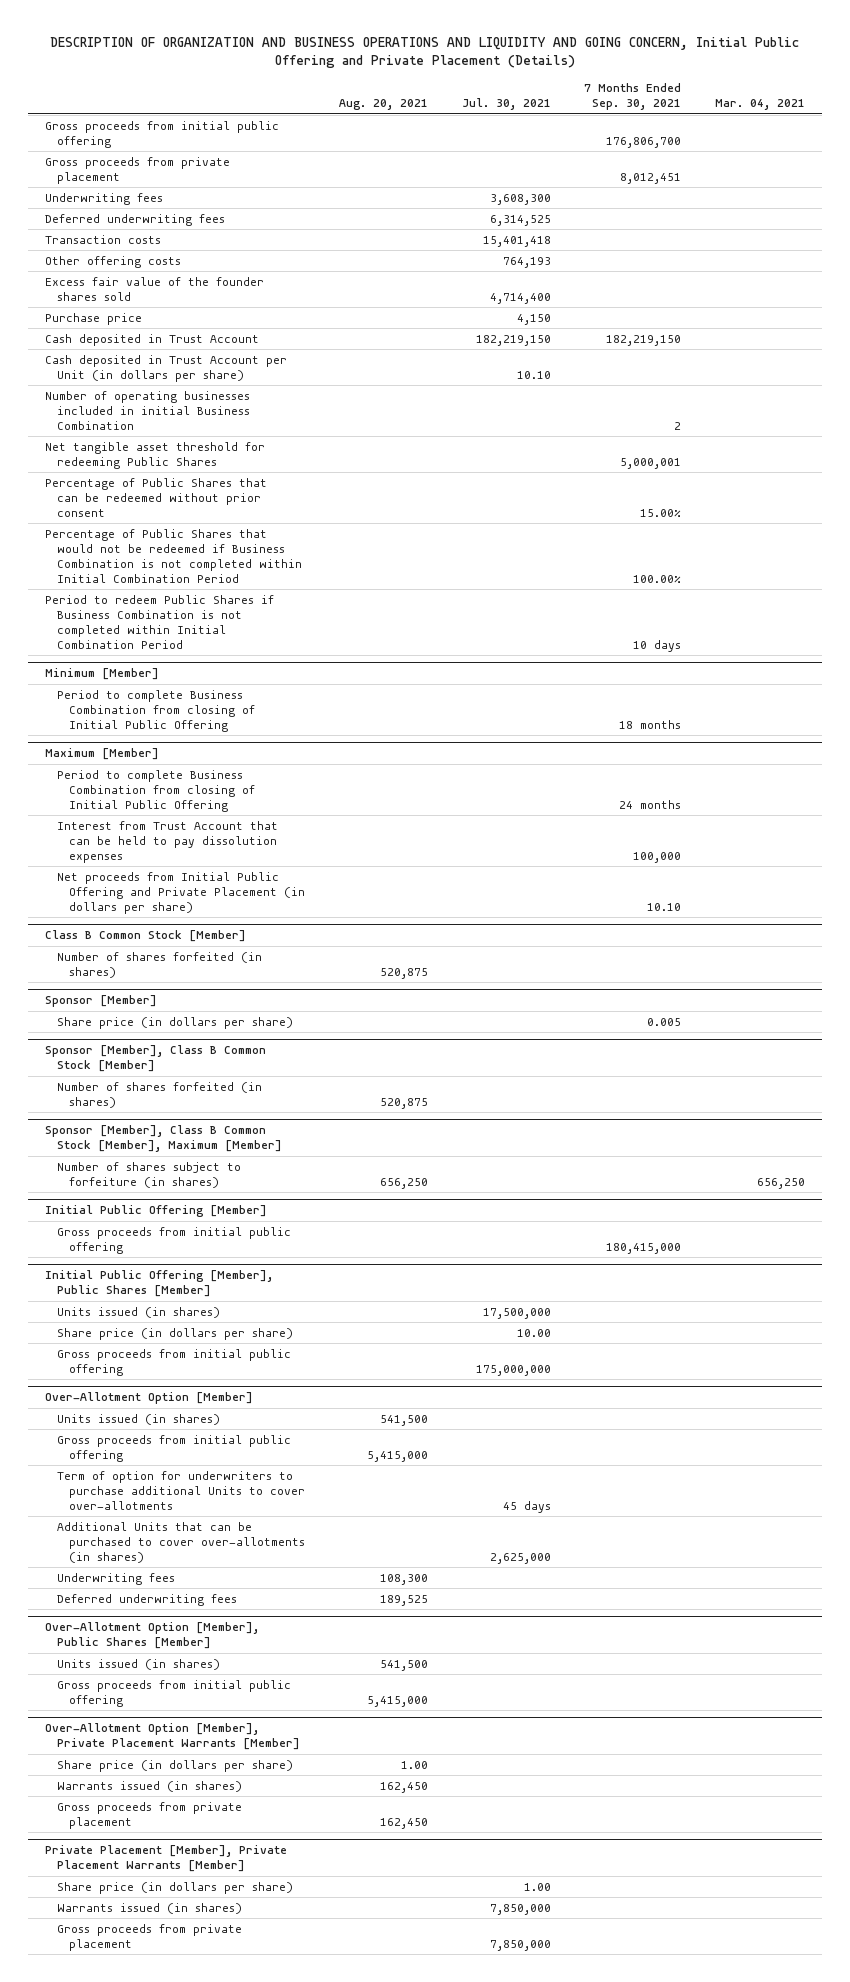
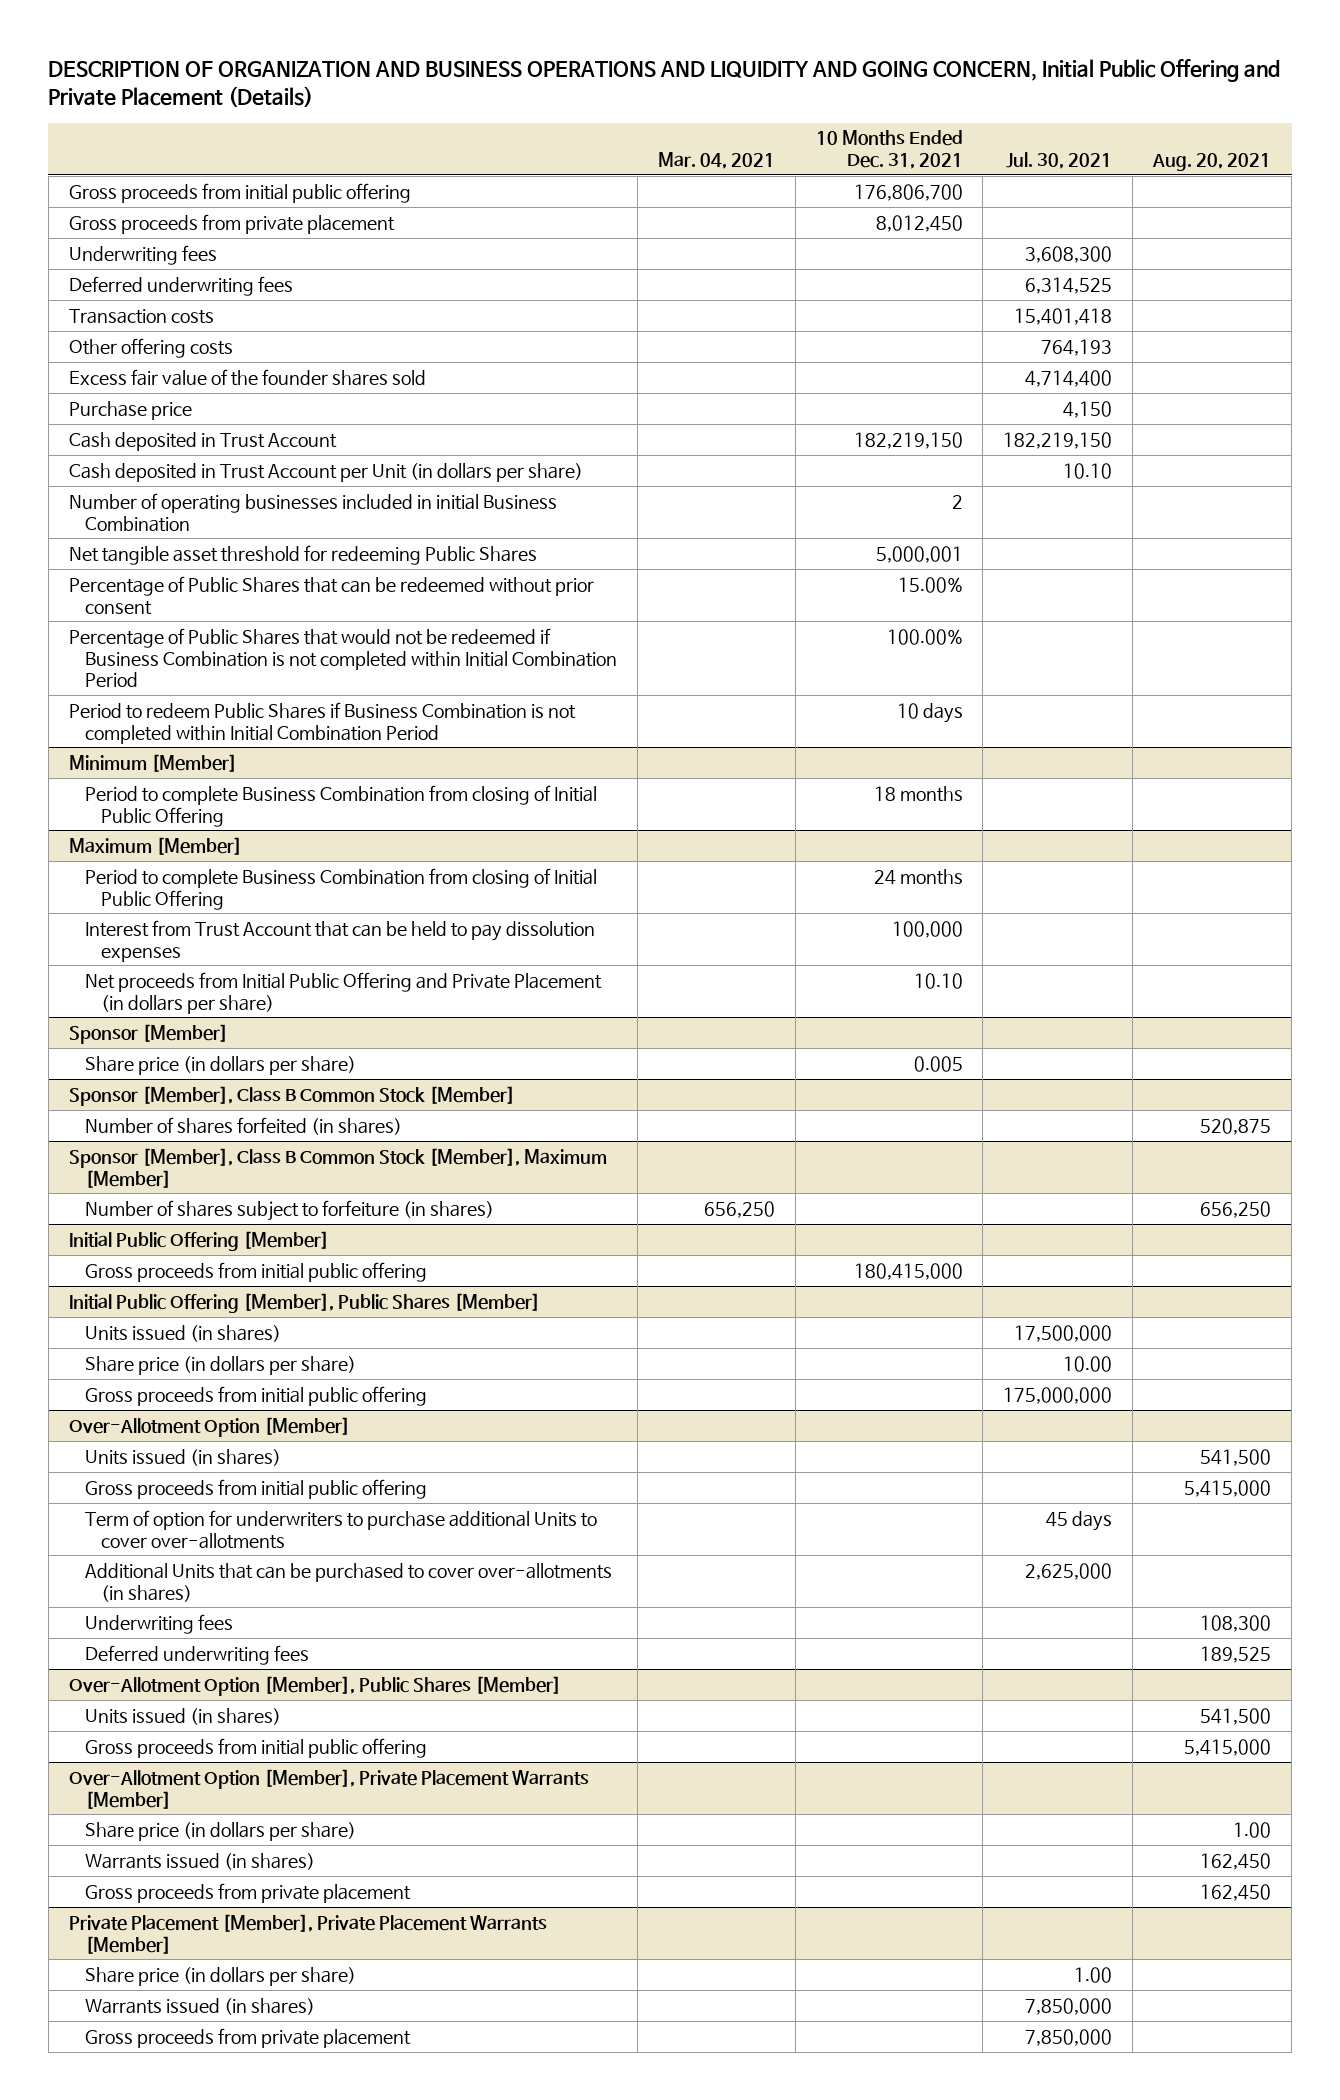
- | Aug. 20, 2021 | Jul. 30, 2021 | 7 Months Ended Sep. 30, 2021 | Mar. 04, 2021
+ | Mar. 04, 2021 | 10 Months Ended Dec. 31, 2021 | Jul. 30, 2021 | Aug. 20, 2021
- Class B Common Stock [Member]
- Number of shares forfeited (in shares) | 520,875 | | |

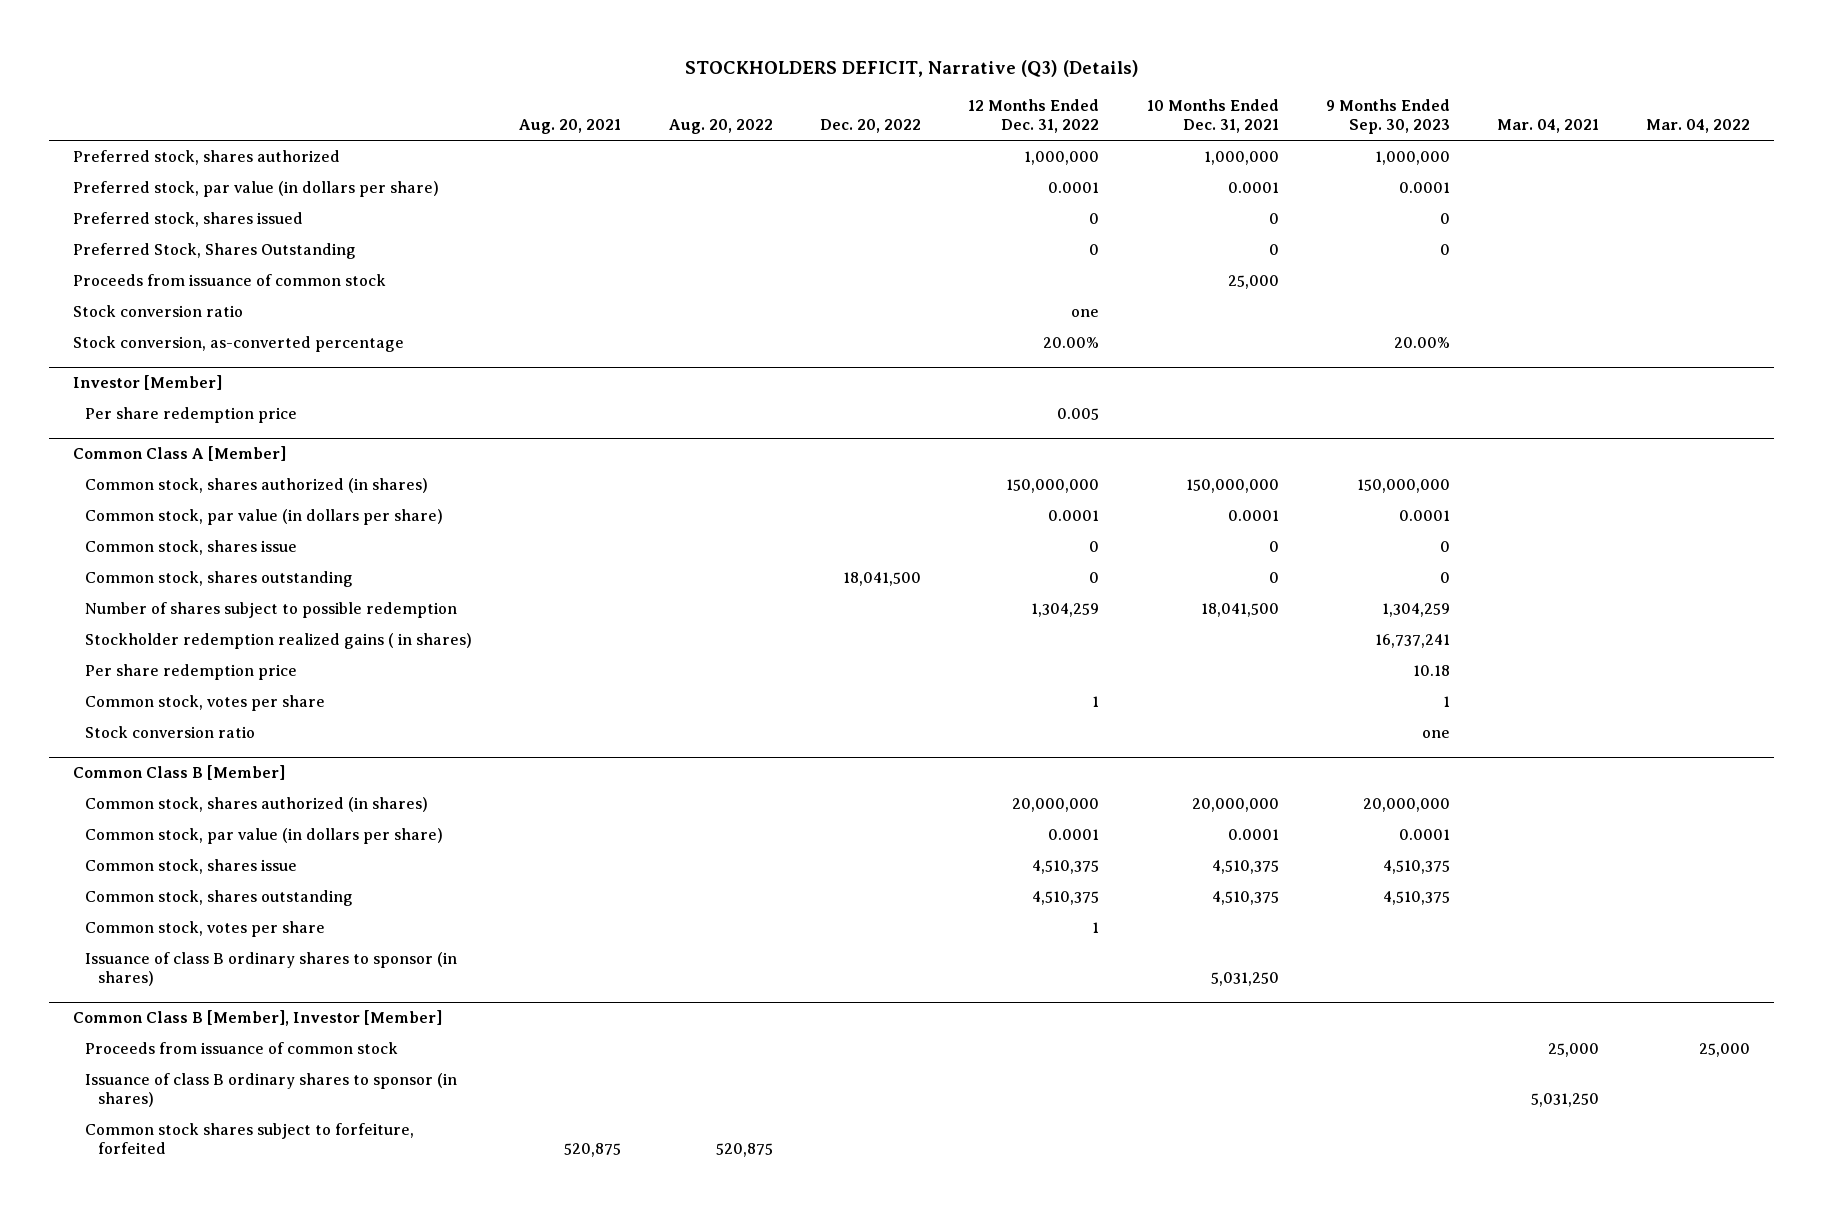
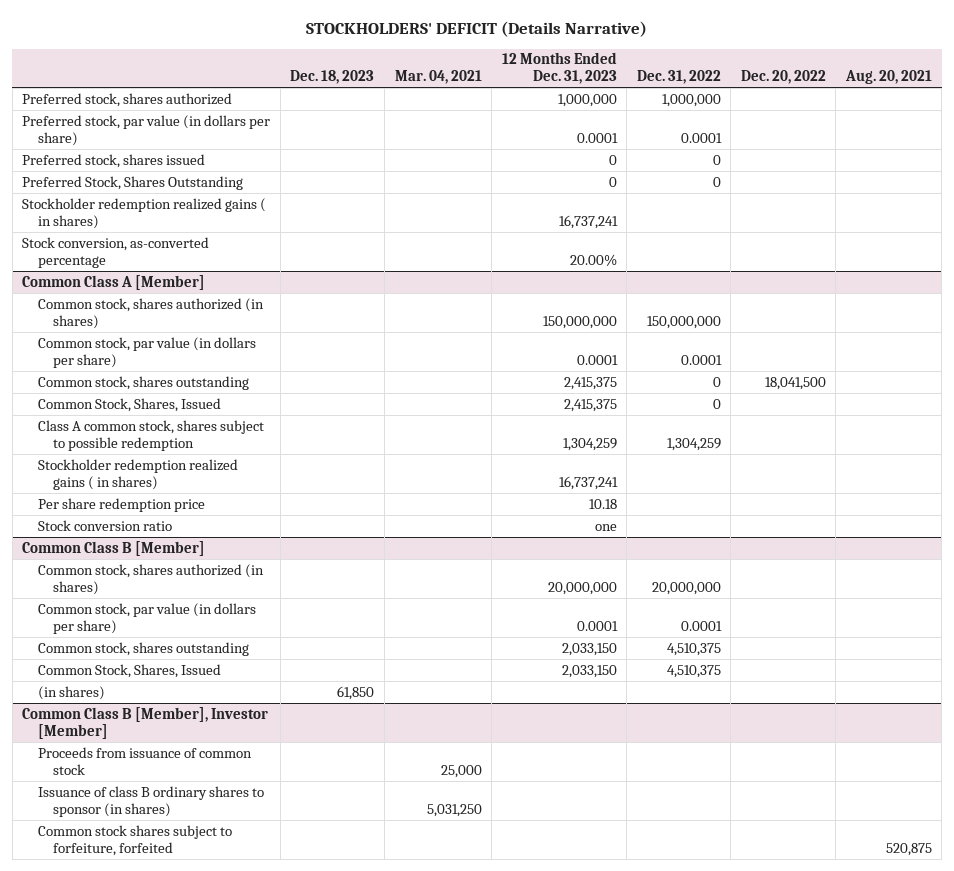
- STOCKHOLDERS DEFICIT, Narrative (Q3) (Details)
+ STOCKHOLDERS' DEFICIT (Details Narrative)
- | Aug. 20, 2021 | Aug. 20, 2022 | Dec. 20, 2022 | 12 Months Ended Dec. 31, 2022 | 10 Months Ended Dec. 31, 2021 | 9 Months Ended Sep. 30, 2023 | Mar. 04, 2021 | Mar. 04, 2022
+ | Dec. 18, 2023 | Mar. 04, 2021 | 12 Months Ended Dec. 31, 2023 | Dec. 31, 2022 | Dec. 20, 2022 | Aug. 20, 2021
- Proceeds from issuance of common stock | | | | | 25,000 | | |
- Stock conversion ratio | | | | one | | | |
+ Stockholder redemption realized gains ( in shares) | | | 16,737,241 | | |
- Investor [Member]
- Per share redemption price | | | | 0.005 | | | |
@ Common Class A [Member]
- Common stock, shares issue | | | | 0 | 0 | 0 | |
- Number of shares subject to possible redemption | | | | 1,304,259 | 18,041,500 | 1,304,259 | |
+ Common Stock, Shares, Issued | | | 2,415,375 | 0 | |
+ Class A common stock, shares subject to possible redemption | | | 1,304,259 | 1,304,259 | |
- Common stock, votes per share | | | | 1 | | 1 | |
@ Common Class B [Member]
- Common stock, shares issue | | | | 4,510,375 | 4,510,375 | 4,510,375 | |
- Common stock, votes per share | | | | 1 | | | |
- Issuance of class B ordinary shares to sponsor (in shares) | | | | | 5,031,250 | | |
+ Common Stock, Shares, Issued | | | 2,033,150 | 4,510,375 | |
+ (in shares) | 61,850 | | | | |

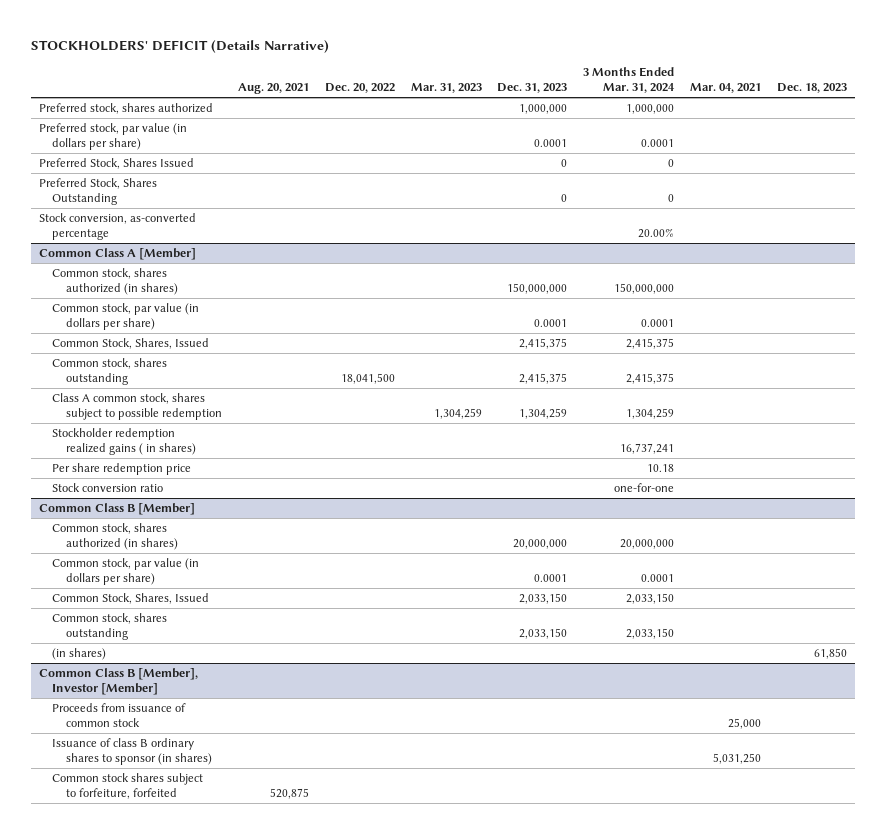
- | Dec. 18, 2023 | Mar. 04, 2021 | 12 Months Ended Dec. 31, 2023 | Dec. 31, 2022 | Dec. 20, 2022 | Aug. 20, 2021
+ | Aug. 20, 2021 | Dec. 20, 2022 | Mar. 31, 2023 | Dec. 31, 2023 | 3 Months Ended Mar. 31, 2024 | Mar. 04, 2021 | Dec. 18, 2023
- Preferred stock, shares issued | | | 0 | 0 | |
+ Preferred Stock, Shares Issued | | | | 0 | 0 | |
- Stockholder redemption realized gains ( in shares) | | | 16,737,241 | | |
@ Common Class A [Member]
moved down: Common stock, shares outstanding | | 18,041,500 | | 2,415,375 | 2,415,375 | |
@ Common Class B [Member]
moved down: Common stock, shares outstanding | | | | 2,033,150 | 2,033,150 | |

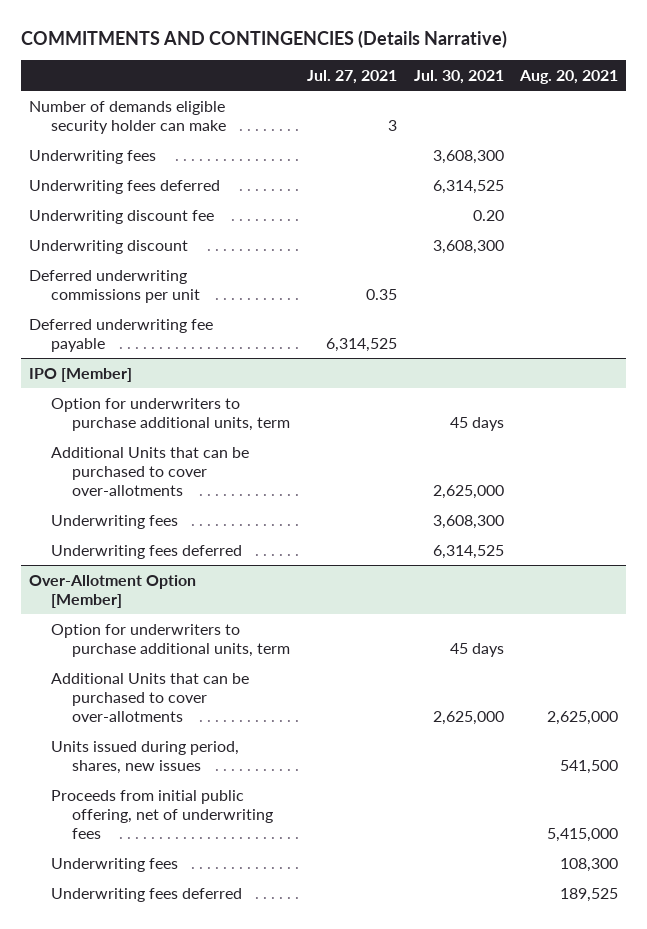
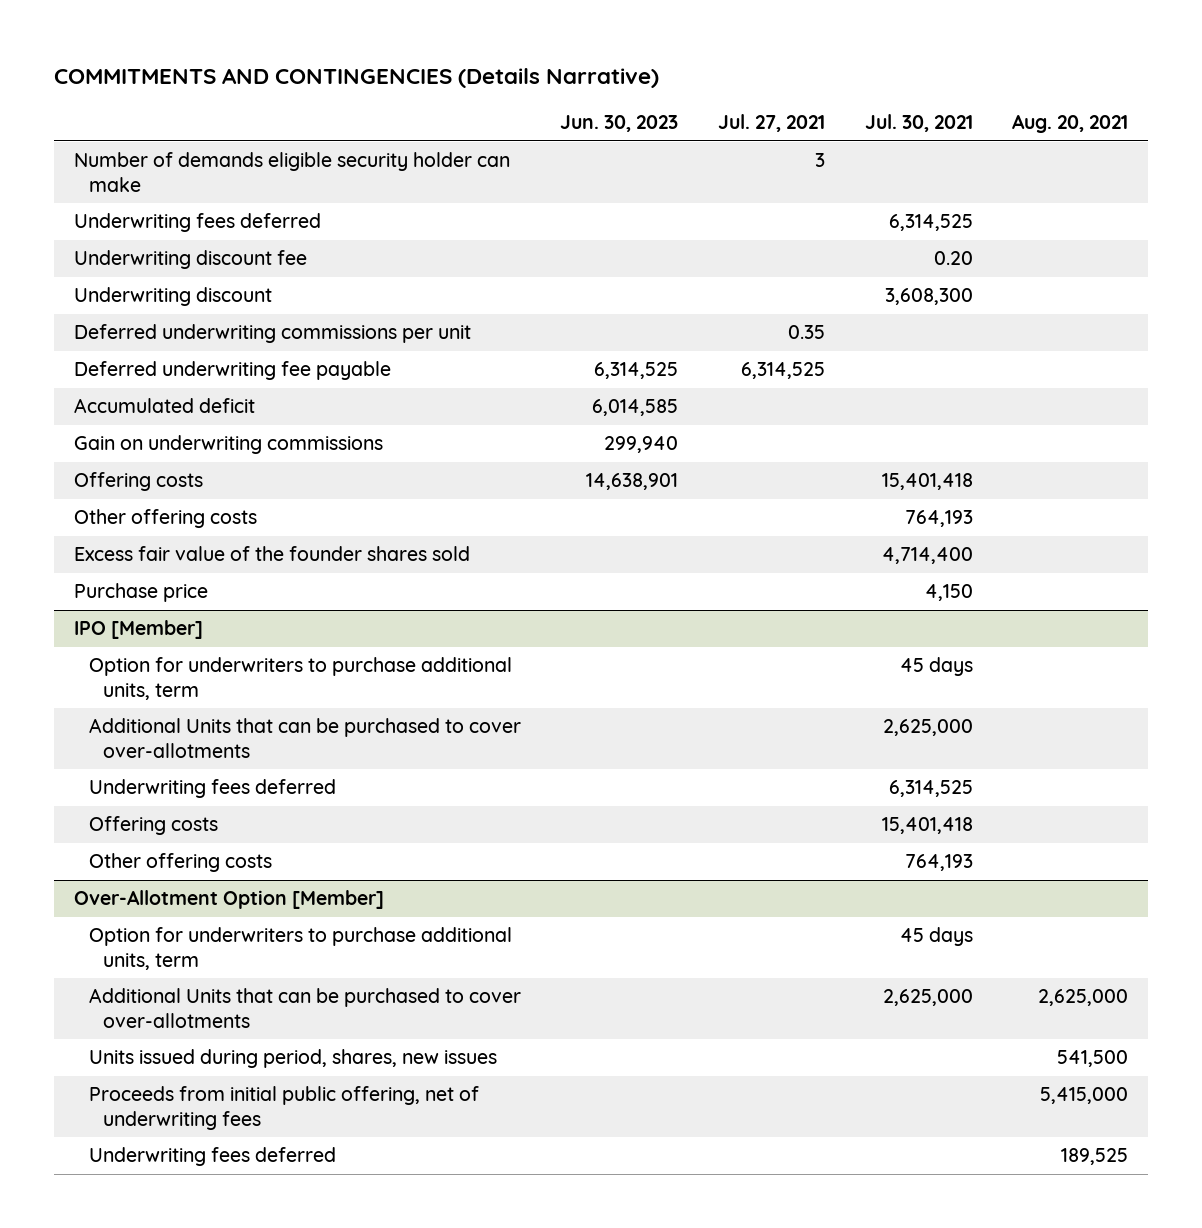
- | Jul. 27, 2021 | Jul. 30, 2021 | Aug. 20, 2021
+ | Jun. 30, 2023 | Jul. 27, 2021 | Jul. 30, 2021 | Aug. 20, 2021
- Underwriting fees | | 3,608,300 |
+ Accumulated deficit | 6,014,585 | | |
+ Gain on underwriting commissions | 299,940 | | |
+ Offering costs | 14,638,901 | | 15,401,418 |
+ Other offering costs | | | 764,193 |
+ Excess fair value of the founder shares sold | | | 4,714,400 |
+ Purchase price | | | 4,150 |
@ IPO [Member]
- Underwriting fees | | 3,608,300 |
+ Offering costs | | | 15,401,418 |
+ Other offering costs | | | 764,193 |
@ Over-Allotment Option [Member]
- Underwriting fees | | | 108,300

